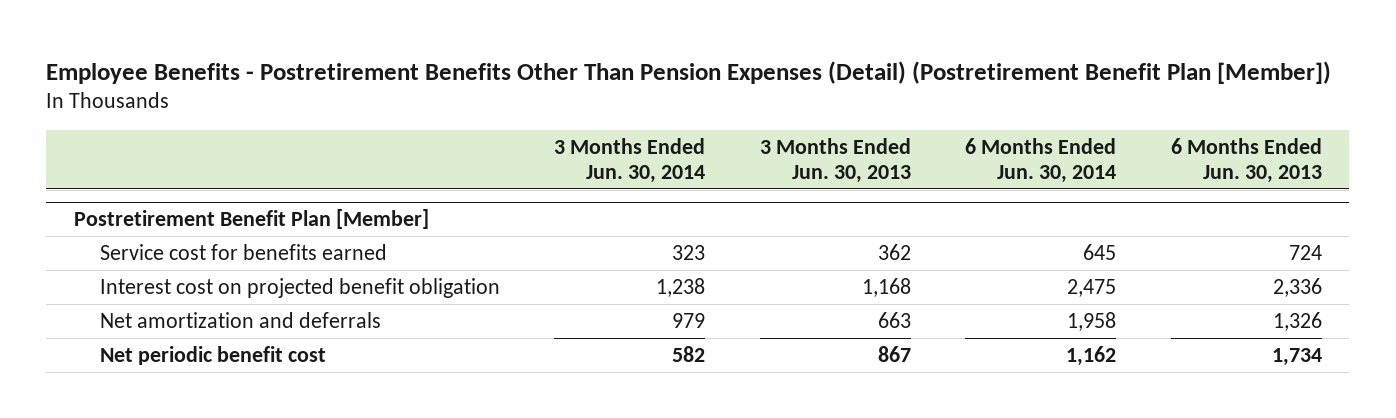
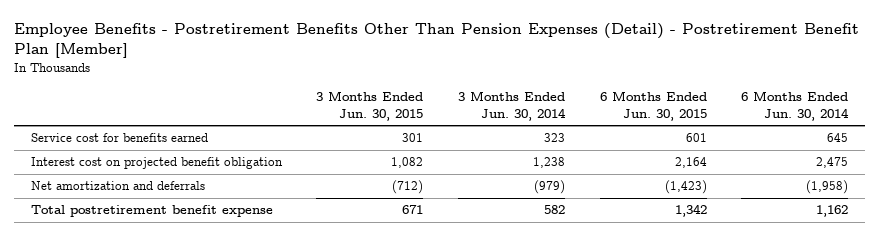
- Employee Benefits - Postretirement Benefits Other Than Pension Expenses (Detail) (Postretirement Benefit Plan [Member])
+ Employee Benefits - Postretirement Benefits Other Than Pension Expenses (Detail) - Postretirement Benefit Plan [Member]
- | 3 Months Ended Jun. 30, 2014 | 3 Months Ended Jun. 30, 2013 | 6 Months Ended Jun. 30, 2014 | 6 Months Ended Jun. 30, 2013
+ | 3 Months Ended Jun. 30, 2015 | 3 Months Ended Jun. 30, 2014 | 6 Months Ended Jun. 30, 2015 | 6 Months Ended Jun. 30, 2014
- Postretirement Benefit Plan [Member]
- Net amortization and deferrals | 979 | 663 | 1,958 | 1,326
- Net periodic benefit cost | 582 | 867 | 1,162 | 1,734
+ Net amortization and deferrals | (712) | (979) | (1,423) | (1,958)
+ Total postretirement benefit expense | 671 | 582 | 1,342 | 1,162

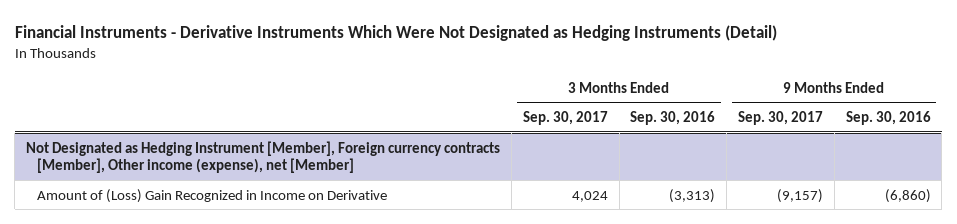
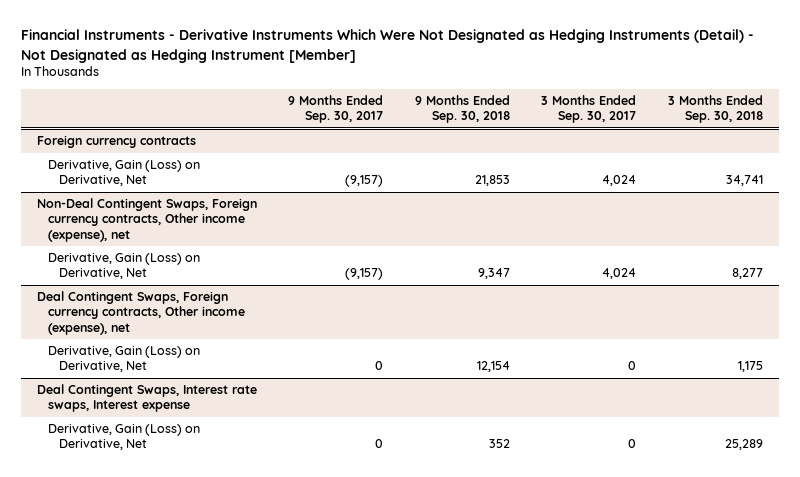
- Financial Instruments - Derivative Instruments Which Were Not Designated as Hedging Instruments (Detail)
+ Financial Instruments - Derivative Instruments Which Were Not Designated as Hedging Instruments (Detail) - Not Designated as Hedging Instrument [Member]
- | 3 Months Ended Sep. 30, 2017 | 3 Months Ended Sep. 30, 2016 | 9 Months Ended Sep. 30, 2017 | 9 Months Ended Sep. 30, 2016
+ | 9 Months Ended Sep. 30, 2017 | 9 Months Ended Sep. 30, 2018 | 3 Months Ended Sep. 30, 2017 | 3 Months Ended Sep. 30, 2018
- Not Designated as Hedging Instrument [Member], Foreign currency contracts [Member], Other income (expense), net [Member]
- Amount of (Loss) Gain Recognized in Income on Derivative | 4,024 | (3,313) | (9,157) | (6,860)
+ Foreign currency contracts
+ Derivative, Gain (Loss) on Derivative, Net | (9,157) | 21,853 | 4,024 | 34,741
+ Non-Deal Contingent Swaps, Foreign currency contracts, Other income (expense), net
+ Derivative, Gain (Loss) on Derivative, Net | (9,157) | 9,347 | 4,024 | 8,277
+ Deal Contingent Swaps, Foreign currency contracts, Other income (expense), net
+ Derivative, Gain (Loss) on Derivative, Net | 0 | 12,154 | 0 | 1,175
+ Deal Contingent Swaps, Interest rate swaps, Interest expense
+ Derivative, Gain (Loss) on Derivative, Net | 0 | 352 | 0 | 25,289

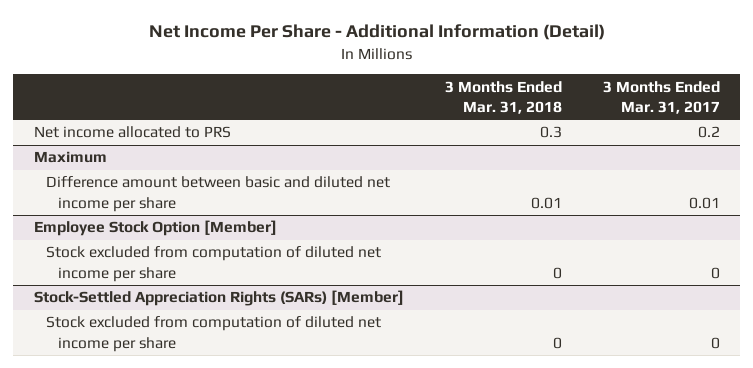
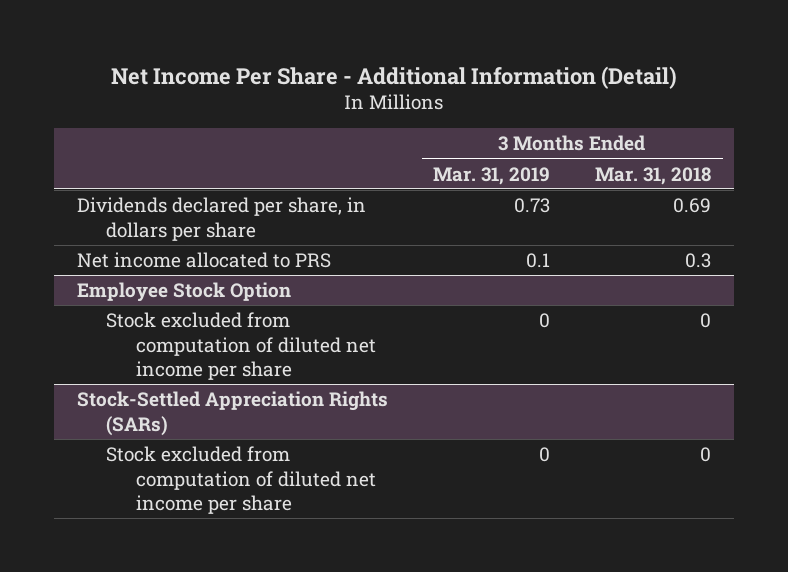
- | 3 Months Ended Mar. 31, 2018 | 3 Months Ended Mar. 31, 2017
+ | 3 Months Ended Mar. 31, 2019 | 3 Months Ended Mar. 31, 2018
+ Dividends declared per share, in dollars per share | 0.73 | 0.69
- Maximum
- Difference amount between basic and diluted net income per share | 0.01 | 0.01
- Employee Stock Option [Member]
+ Employee Stock Option
- Stock-Settled Appreciation Rights (SARs) [Member]
+ Stock-Settled Appreciation Rights (SARs)

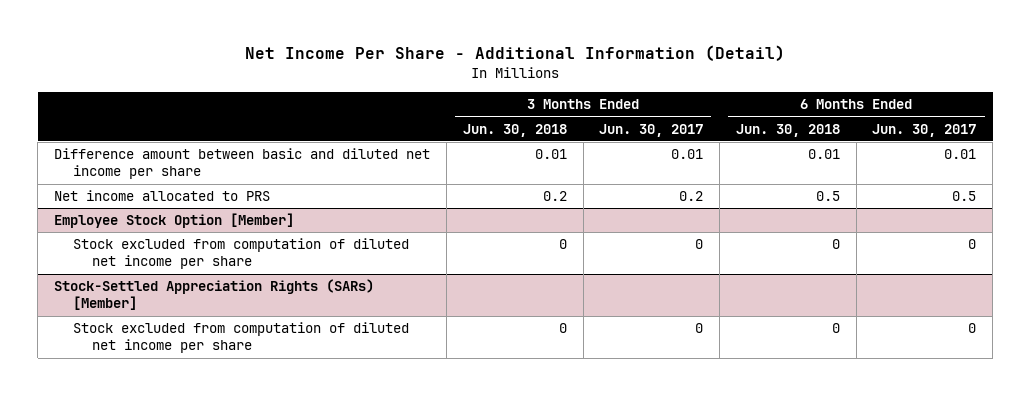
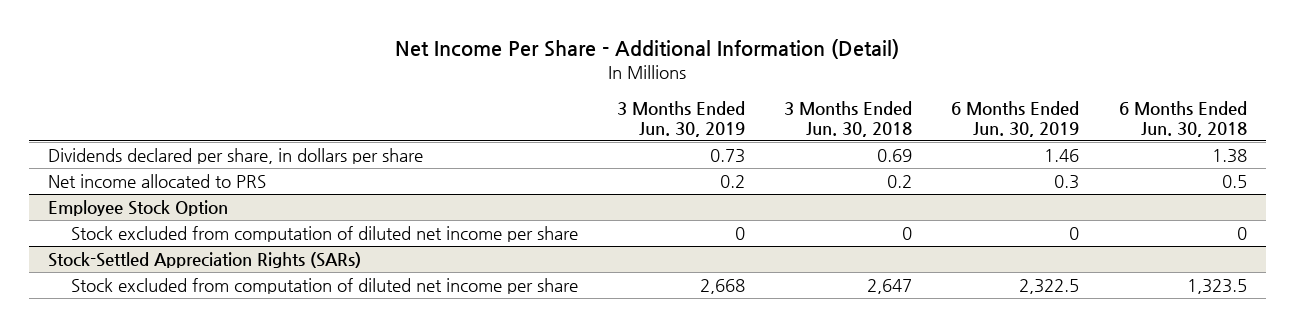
- | 3 Months Ended Jun. 30, 2018 | 3 Months Ended Jun. 30, 2017 | 6 Months Ended Jun. 30, 2018 | 6 Months Ended Jun. 30, 2017
+ | 3 Months Ended Jun. 30, 2019 | 3 Months Ended Jun. 30, 2018 | 6 Months Ended Jun. 30, 2019 | 6 Months Ended Jun. 30, 2018
- Difference amount between basic and diluted net income per share | 0.01 | 0.01 | 0.01 | 0.01
+ Dividends declared per share, in dollars per share | 0.73 | 0.69 | 1.46 | 1.38
- Employee Stock Option [Member]
- Stock excluded from computation of diluted net income per share | 0 | 0 | 0 | 0
- Stock-Settled Appreciation Rights (SARs) [Member]
+ Employee Stock Option
+ Stock-Settled Appreciation Rights (SARs)
+ Stock excluded from computation of diluted net income per share | 2,668 | 2,647 | 2,322.5 | 1,323.5

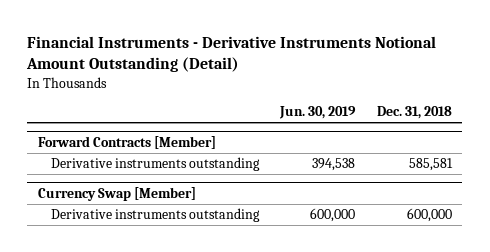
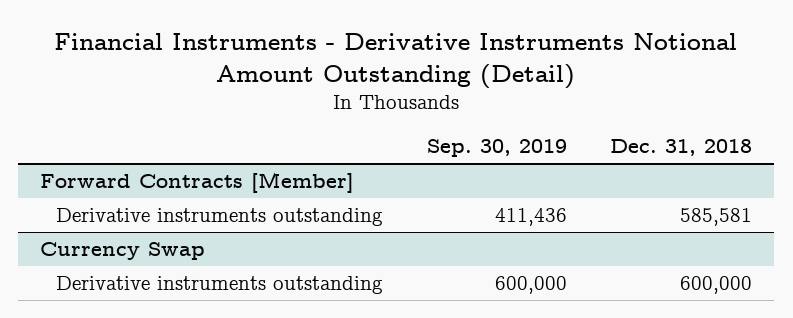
- | Jun. 30, 2019 | Dec. 31, 2018
+ | Sep. 30, 2019 | Dec. 31, 2018
- Currency Swap [Member]
+ Currency Swap

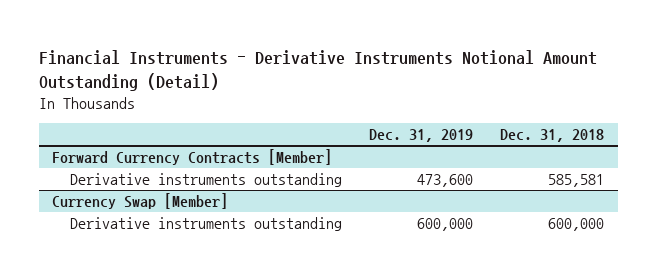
- | Sep. 30, 2019 | Dec. 31, 2018
+ | Dec. 31, 2019 | Dec. 31, 2018
- Forward Contracts [Member]
+ Forward Currency Contracts [Member]
- Currency Swap
+ Currency Swap [Member]

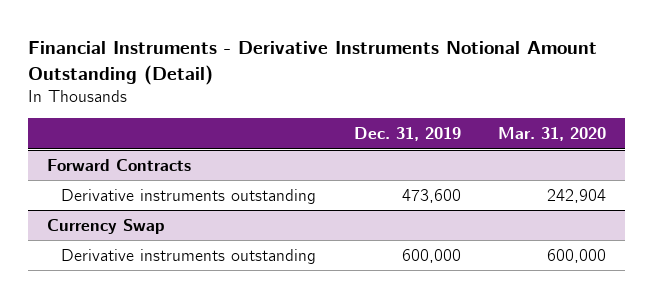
- | Dec. 31, 2019 | Dec. 31, 2018
+ | Dec. 31, 2019 | Mar. 31, 2020
- Forward Currency Contracts [Member]
+ Forward Contracts
- Currency Swap [Member]
+ Currency Swap

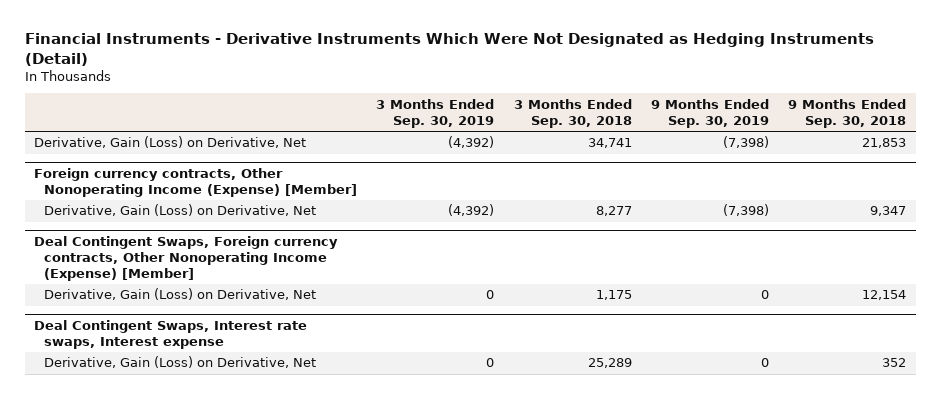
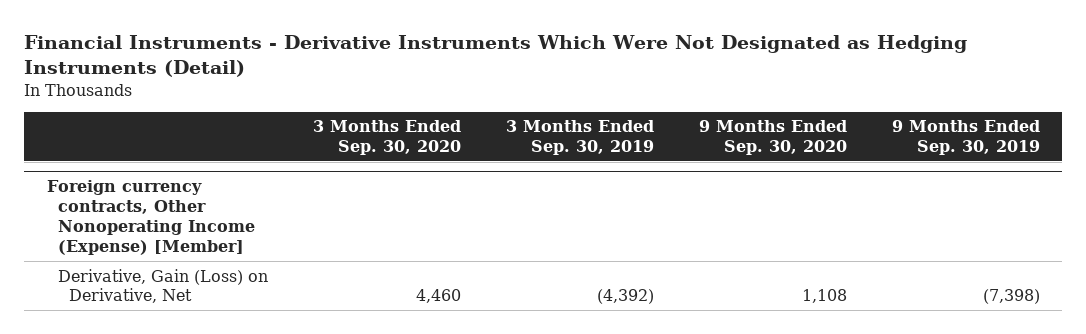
- | 3 Months Ended Sep. 30, 2019 | 3 Months Ended Sep. 30, 2018 | 9 Months Ended Sep. 30, 2019 | 9 Months Ended Sep. 30, 2018
+ | 3 Months Ended Sep. 30, 2020 | 3 Months Ended Sep. 30, 2019 | 9 Months Ended Sep. 30, 2020 | 9 Months Ended Sep. 30, 2019
- Derivative, Gain (Loss) on Derivative, Net | (4,392) | 34,741 | (7,398) | 21,853
- Deal Contingent Swaps, Foreign currency contracts, Other Nonoperating Income (Expense) [Member]
- Derivative, Gain (Loss) on Derivative, Net | 0 | 1,175 | 0 | 12,154
- Deal Contingent Swaps, Interest rate swaps, Interest expense
- Derivative, Gain (Loss) on Derivative, Net | 0 | 25,289 | 0 | 352

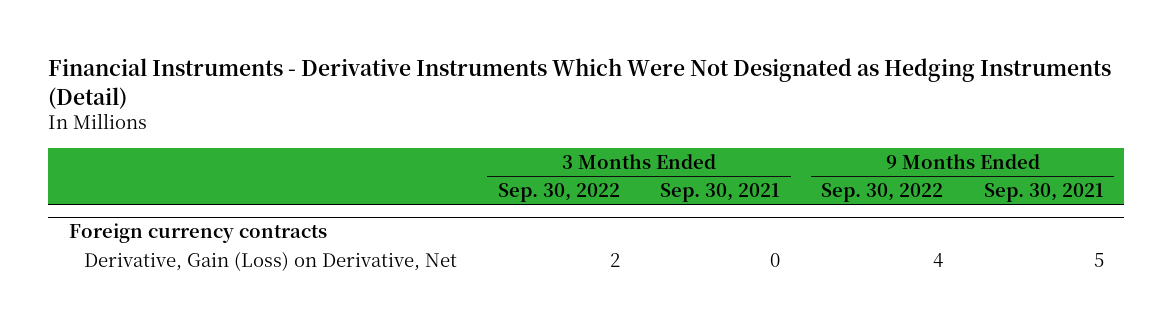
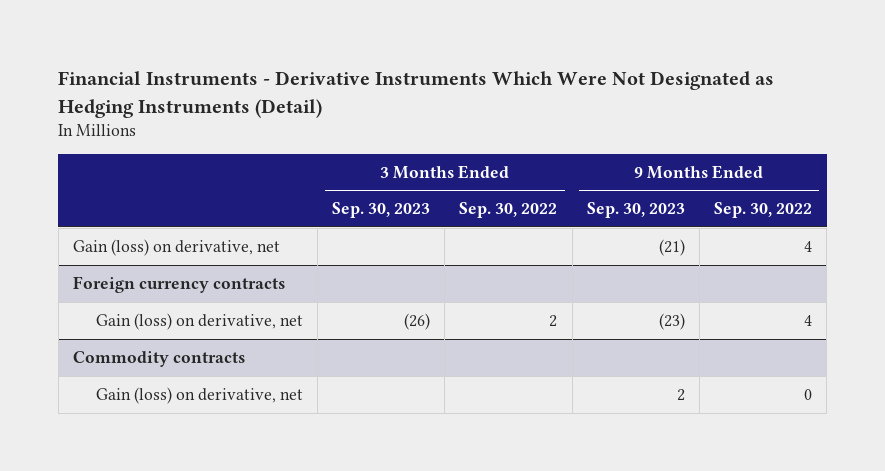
- | 3 Months Ended Sep. 30, 2022 | 3 Months Ended Sep. 30, 2021 | 9 Months Ended Sep. 30, 2022 | 9 Months Ended Sep. 30, 2021
+ | 3 Months Ended Sep. 30, 2023 | 3 Months Ended Sep. 30, 2022 | 9 Months Ended Sep. 30, 2023 | 9 Months Ended Sep. 30, 2022
+ Gain (loss) on derivative, net | | | (21) | 4
@ Foreign currency contracts
- Derivative, Gain (Loss) on Derivative, Net | 2 | 0 | 4 | 5
+ Gain (loss) on derivative, net | (26) | 2 | (23) | 4
+ Commodity contracts
+ Gain (loss) on derivative, net | | | 2 | 0

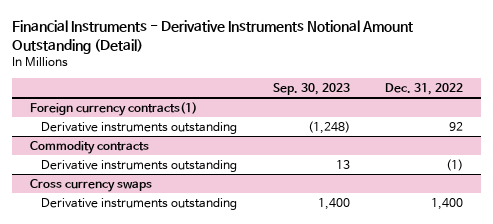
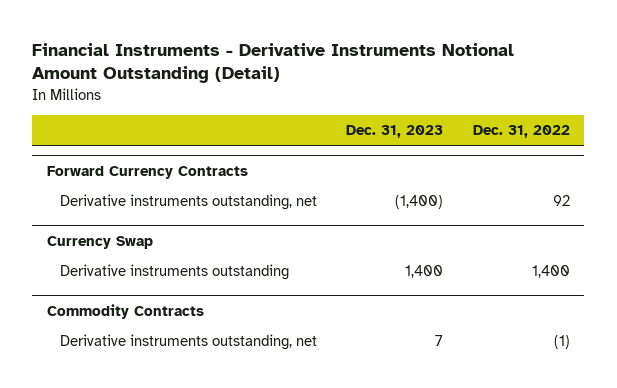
- | Sep. 30, 2023 | Dec. 31, 2022
+ | Dec. 31, 2023 | Dec. 31, 2022
- Foreign currency contracts(1)
- Derivative instruments outstanding | (1,248) | 92
- Commodity contracts
- Derivative instruments outstanding | 13 | (1)
- Cross currency swaps
+ Forward Currency Contracts
+ Derivative instruments outstanding, net | (1,400) | 92
+ Currency Swap
+ Commodity Contracts
+ Derivative instruments outstanding, net | 7 | (1)

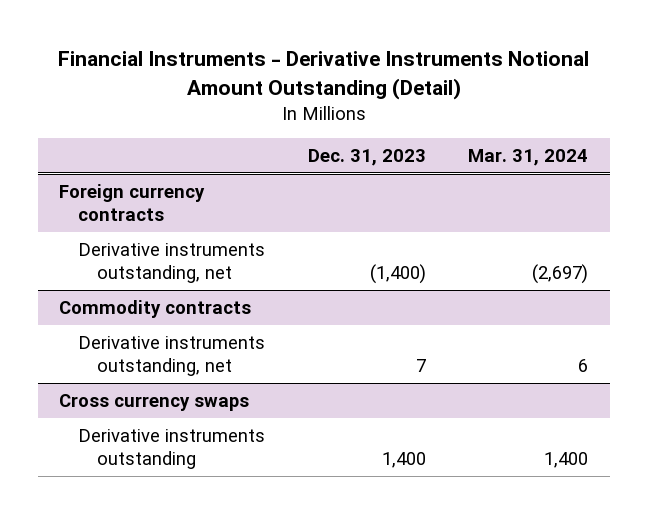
- | Dec. 31, 2023 | Dec. 31, 2022
+ | Dec. 31, 2023 | Mar. 31, 2024
- Forward Currency Contracts
+ Foreign currency contracts
- Currency Swap
- Derivative instruments outstanding | 1,400 | 1,400
- Commodity Contracts
+ Commodity contracts
+ Cross currency swaps
+ Derivative instruments outstanding | 1,400 | 1,400

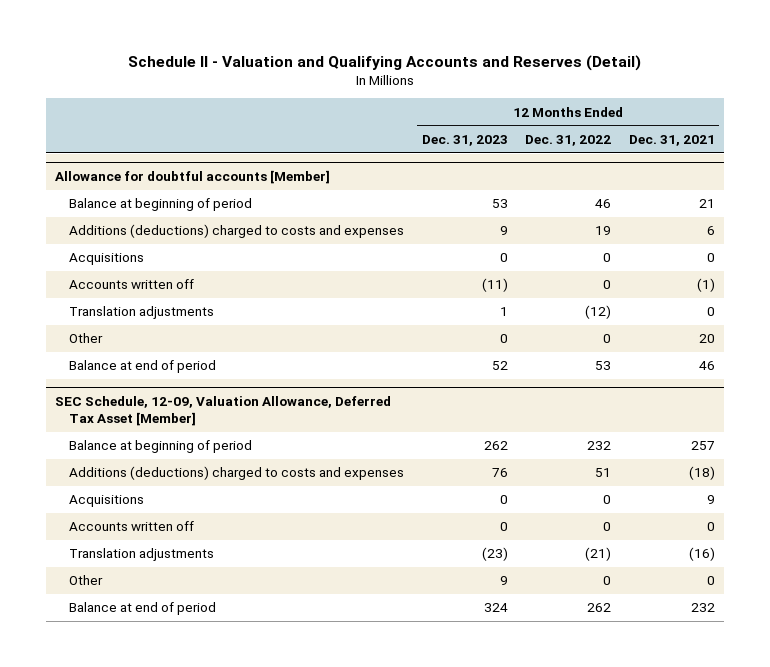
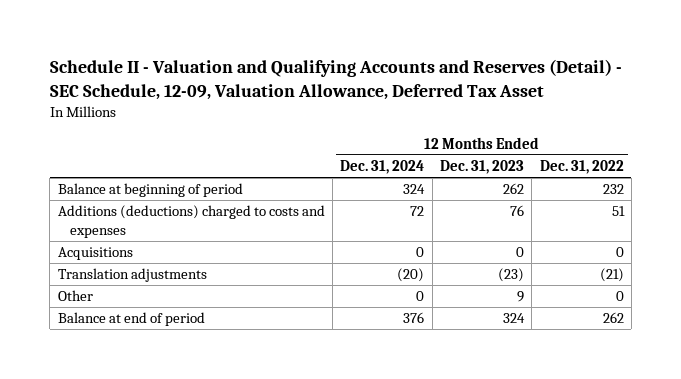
- Schedule II - Valuation and Qualifying Accounts and Reserves (Detail)
+ Schedule II - Valuation and Qualifying Accounts and Reserves (Detail) - SEC Schedule, 12-09, Valuation Allowance, Deferred Tax Asset
- | 12 Months Ended Dec. 31, 2023 | 12 Months Ended Dec. 31, 2022 | 12 Months Ended Dec. 31, 2021
+ | 12 Months Ended Dec. 31, 2024 | 12 Months Ended Dec. 31, 2023 | 12 Months Ended Dec. 31, 2022
- Allowance for doubtful accounts [Member]
- Balance at beginning of period | 53 | 46 | 21
- Additions (deductions) charged to costs and expenses | 9 | 19 | 6
- Acquisitions | 0 | 0 | 0
- Accounts written off | (11) | 0 | (1)
- Translation adjustments | 1 | (12) | 0
- Other | 0 | 0 | 20
- Balance at end of period | 52 | 53 | 46
- SEC Schedule, 12-09, Valuation Allowance, Deferred Tax Asset [Member]
- Accounts written off | 0 | 0 | 0

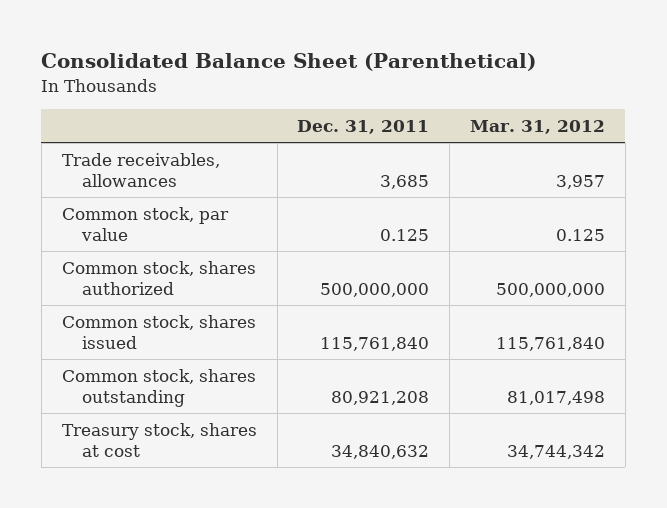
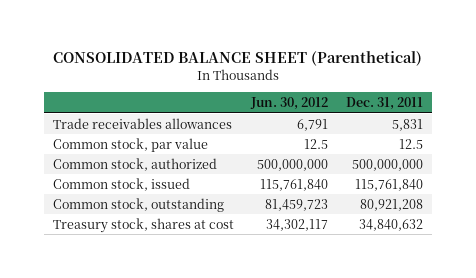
- Consolidated Balance Sheet (Parenthetical)
+ CONSOLIDATED BALANCE SHEET (Parenthetical)
- | Dec. 31, 2011 | Mar. 31, 2012
+ | Jun. 30, 2012 | Dec. 31, 2011
- Trade receivables, allowances | 3,685 | 3,957
- Common stock, par value | 0.125 | 0.125
- Common stock, shares authorized | 500,000,000 | 500,000,000
- Common stock, shares issued | 115,761,840 | 115,761,840
- Common stock, shares outstanding | 80,921,208 | 81,017,498
+ Trade receivables allowances | 6,791 | 5,831
+ Common stock, par value | 12.5 | 12.5
+ Common stock, authorized | 500,000,000 | 500,000,000
+ Common stock, issued | 115,761,840 | 115,761,840
+ Common stock, outstanding | 81,459,723 | 80,921,208

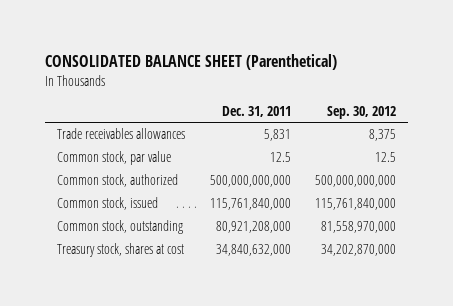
- | Jun. 30, 2012 | Dec. 31, 2011
+ | Dec. 31, 2011 | Sep. 30, 2012
- Common stock, authorized | 500,000,000 | 500,000,000
- Common stock, issued | 115,761,840 | 115,761,840
- Common stock, outstanding | 81,459,723 | 80,921,208
- Treasury stock, shares at cost | 34,302,117 | 34,840,632
+ Common stock, authorized | 500,000,000,000 | 500,000,000,000
+ Common stock, issued | 115,761,840,000 | 115,761,840,000
+ Common stock, outstanding | 80,921,208,000 | 81,558,970,000
+ Treasury stock, shares at cost | 34,840,632,000 | 34,202,870,000

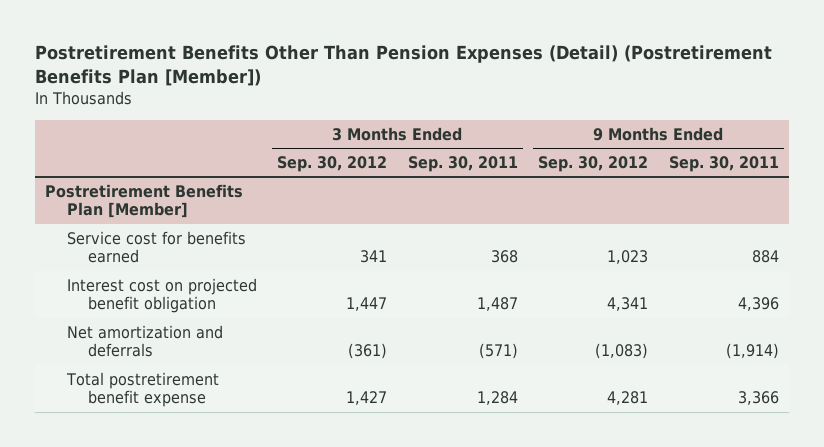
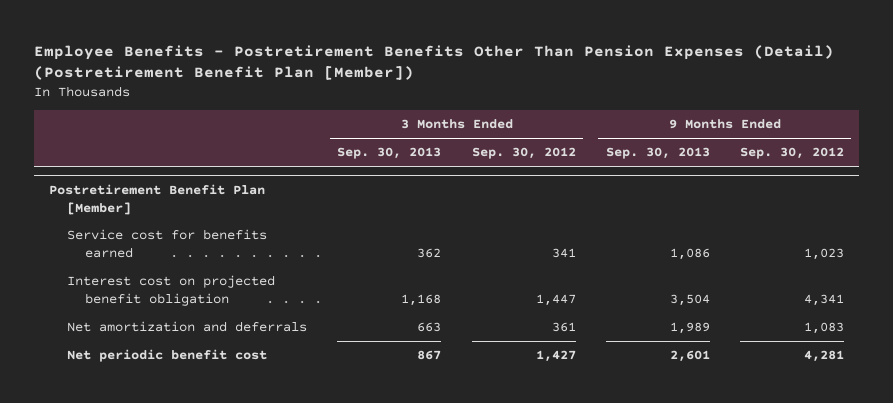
- Postretirement Benefits Other Than Pension Expenses (Detail) (Postretirement Benefits Plan [Member])
+ Employee Benefits - Postretirement Benefits Other Than Pension Expenses (Detail) (Postretirement Benefit Plan [Member])
- | 3 Months Ended Sep. 30, 2012 | 3 Months Ended Sep. 30, 2011 | 9 Months Ended Sep. 30, 2012 | 9 Months Ended Sep. 30, 2011
+ | 3 Months Ended Sep. 30, 2013 | 3 Months Ended Sep. 30, 2012 | 9 Months Ended Sep. 30, 2013 | 9 Months Ended Sep. 30, 2012
- Postretirement Benefits Plan [Member]
+ Postretirement Benefit Plan [Member]
- Net amortization and deferrals | (361) | (571) | (1,083) | (1,914)
- Total postretirement benefit expense | 1,427 | 1,284 | 4,281 | 3,366
+ Net amortization and deferrals | 663 | 361 | 1,989 | 1,083
+ Net periodic benefit cost | 867 | 1,427 | 2,601 | 4,281

